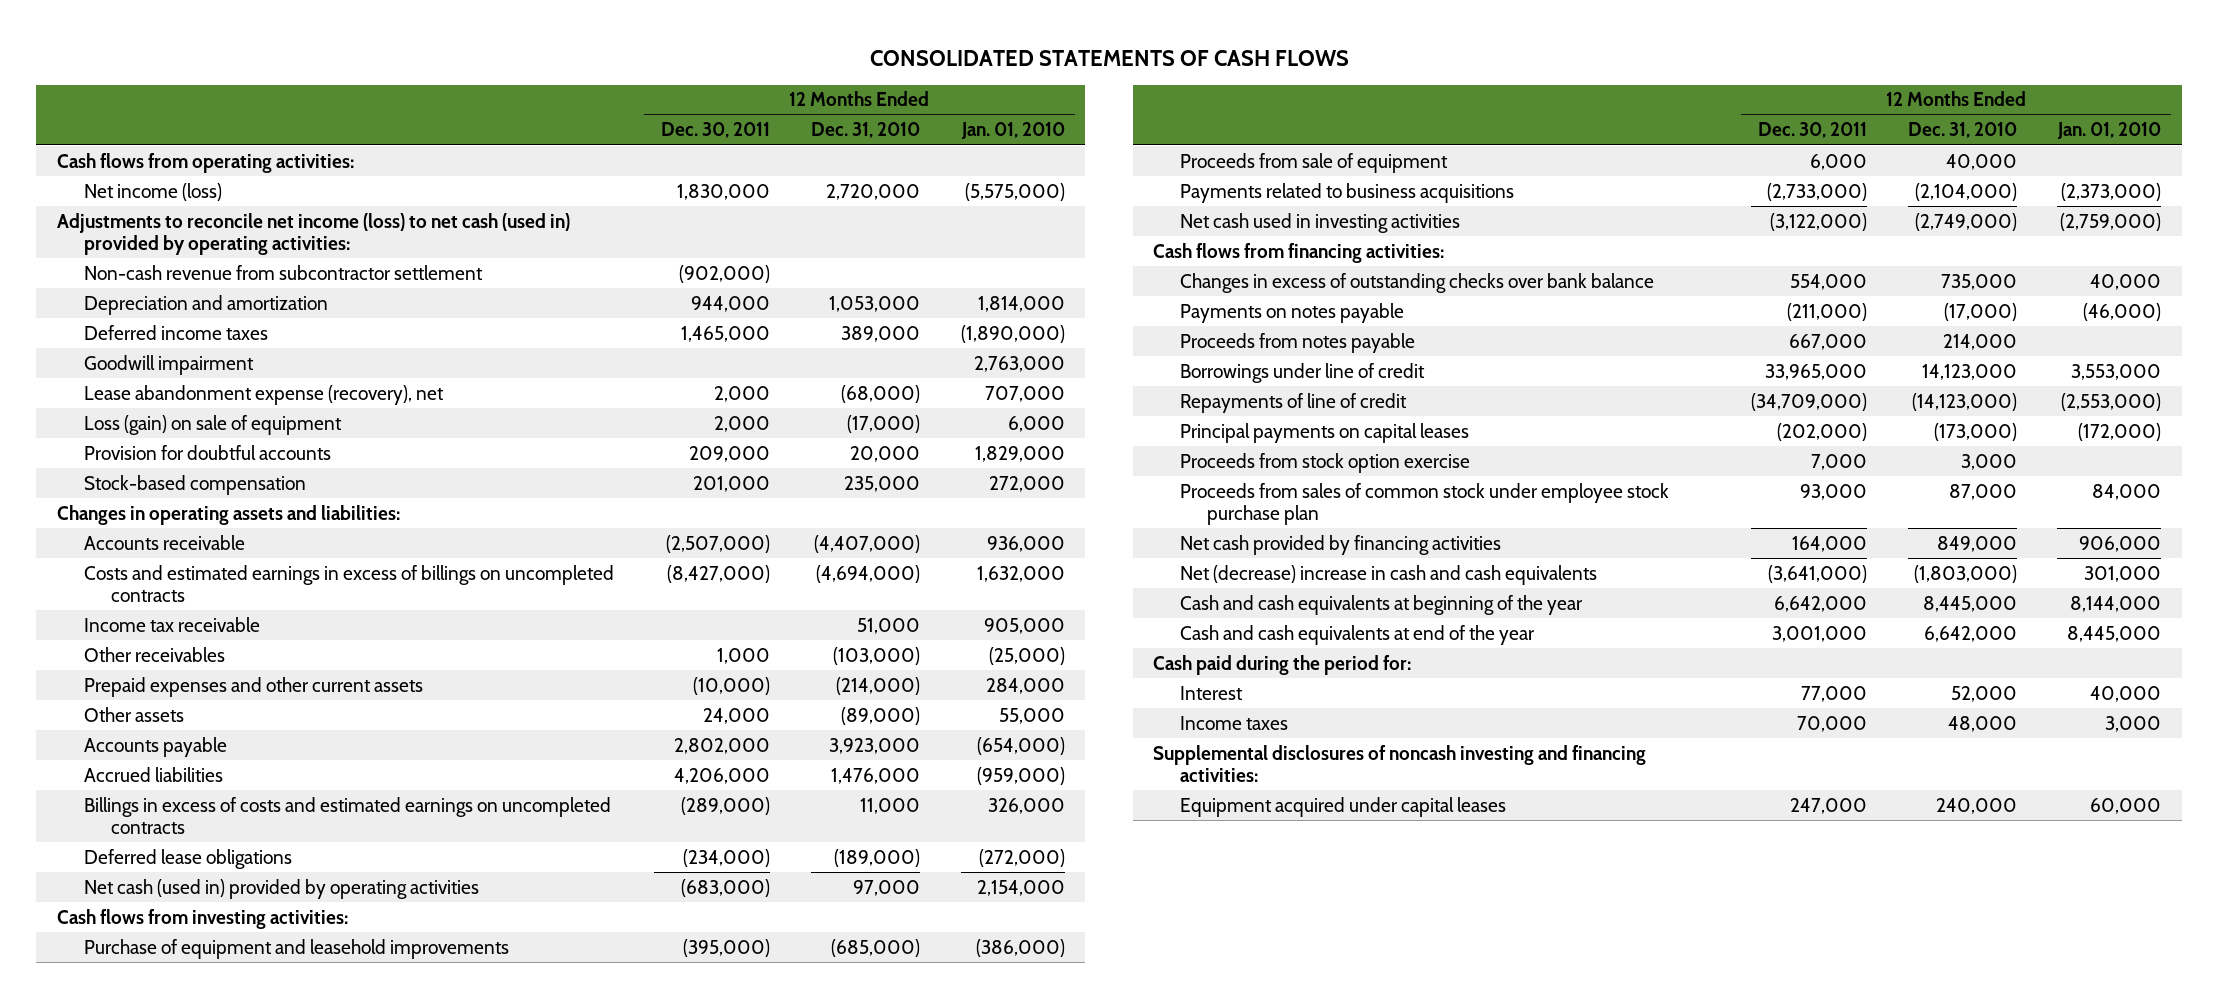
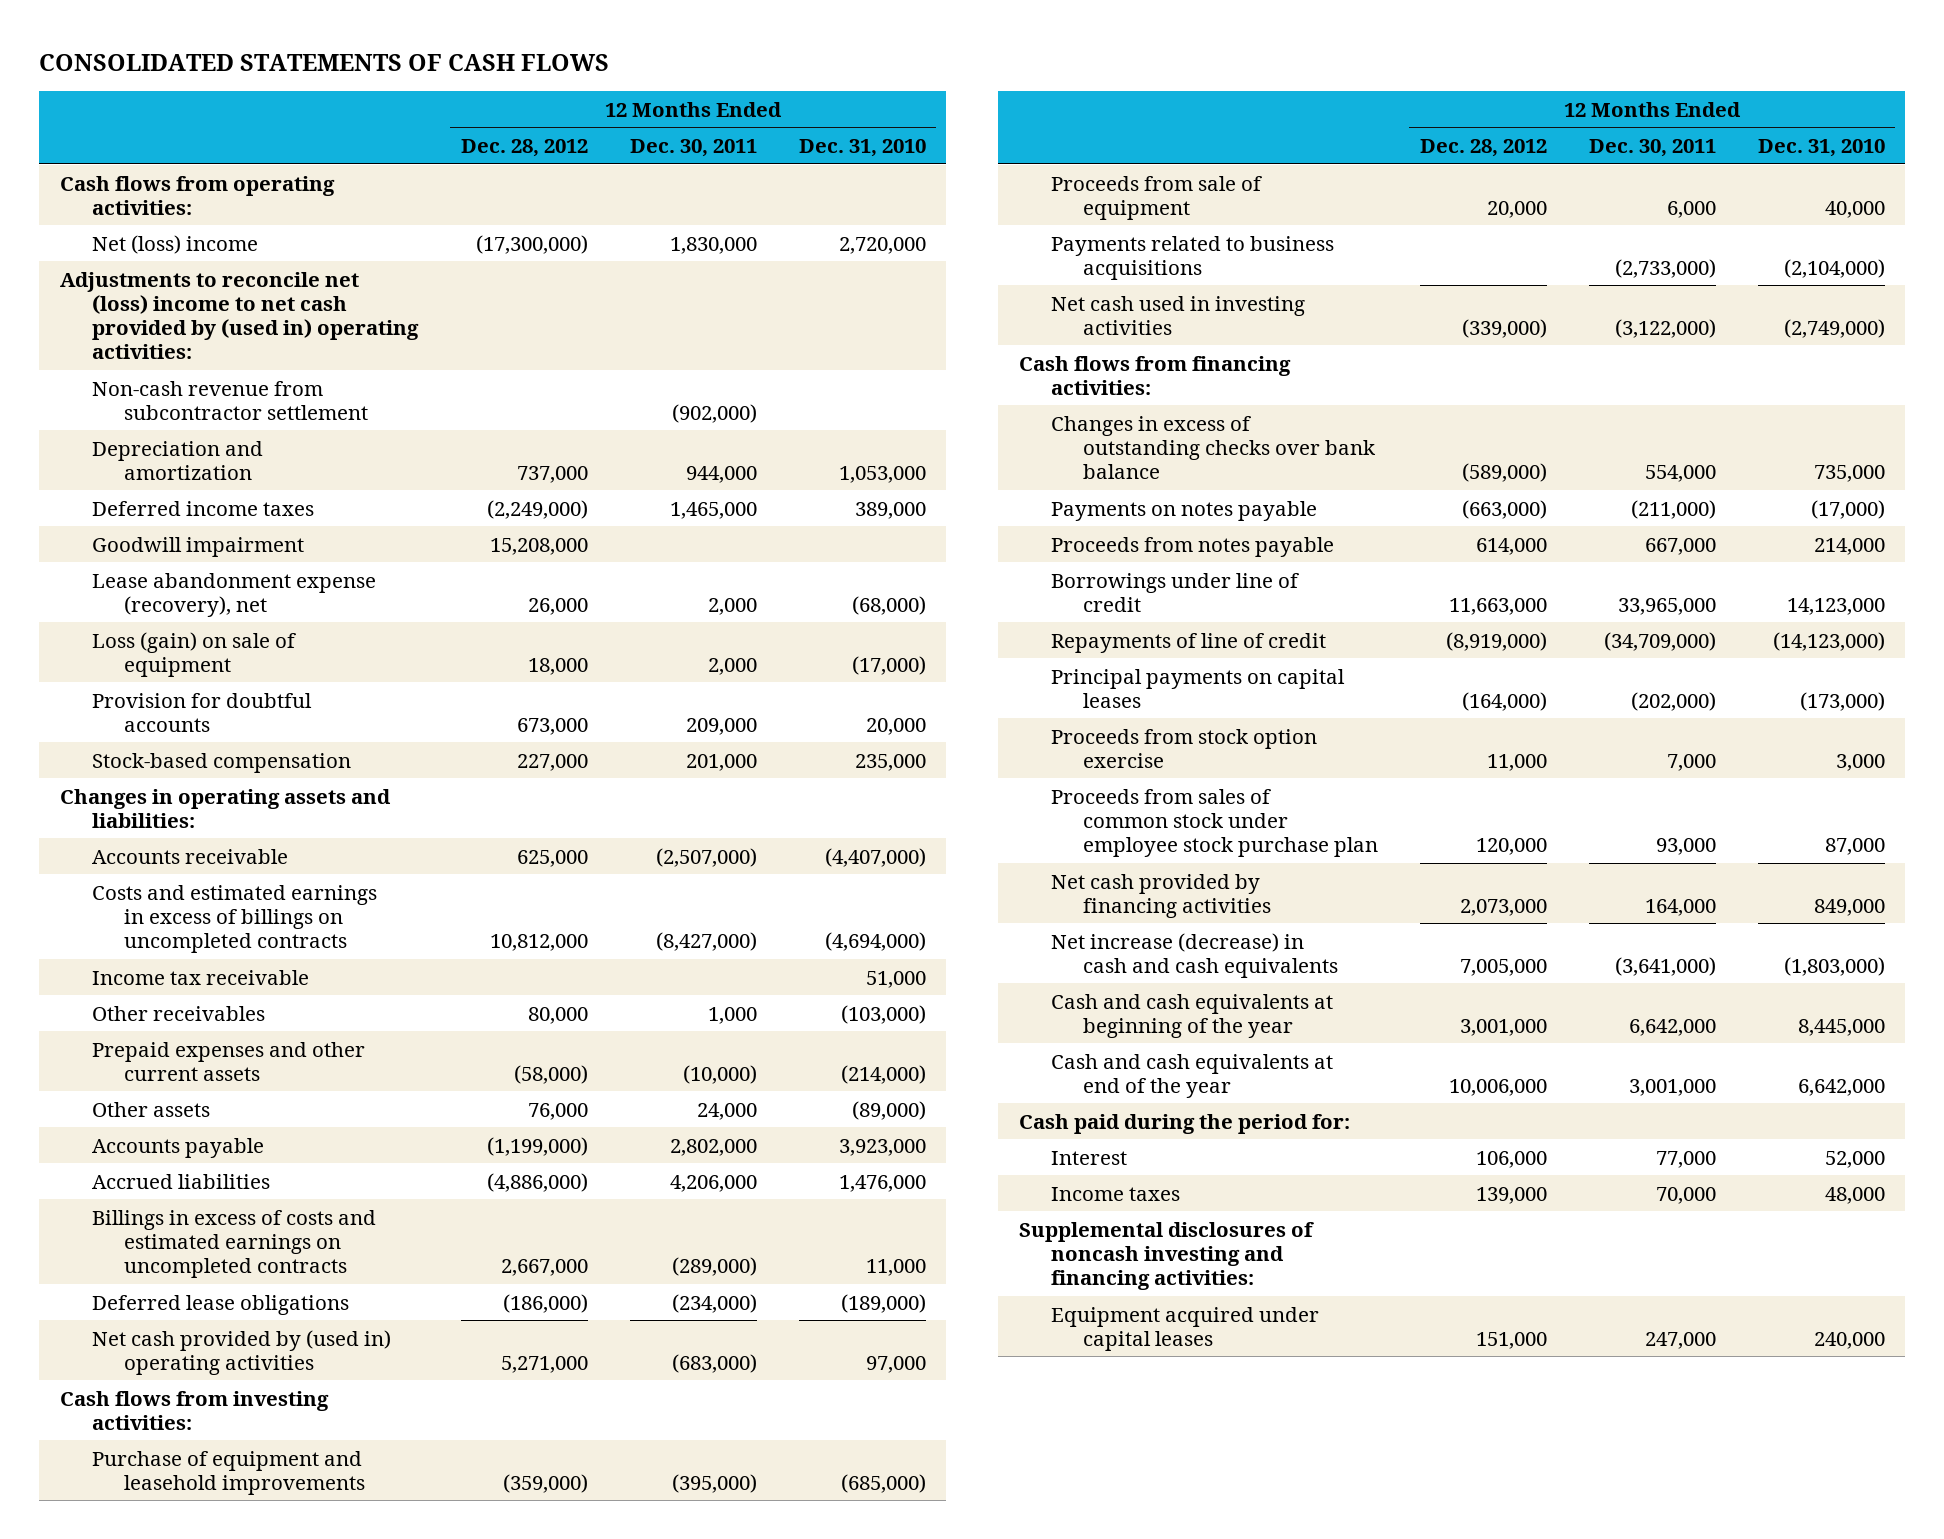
- | 12 Months Ended Dec. 30, 2011 | 12 Months Ended Dec. 31, 2010 | 12 Months Ended Jan. 01, 2010
+ | 12 Months Ended Dec. 28, 2012 | 12 Months Ended Dec. 30, 2011 | 12 Months Ended Dec. 31, 2010
- Net income (loss) | 1,830,000 | 2,720,000 | (5,575,000)
- Adjustments to reconcile net income (loss) to net cash (used in) provided by operating activities:
+ Net (loss) income | (17,300,000) | 1,830,000 | 2,720,000
+ Adjustments to reconcile net (loss) income to net cash provided by (used in) operating activities:
- Net cash (used in) provided by operating activities | (683,000) | 97,000 | 2,154,000
+ Net cash provided by (used in) operating activities | 5,271,000 | (683,000) | 97,000
- Net (decrease) increase in cash and cash equivalents | (3,641,000) | (1,803,000) | 301,000
+ Net increase (decrease) in cash and cash equivalents | 7,005,000 | (3,641,000) | (1,803,000)

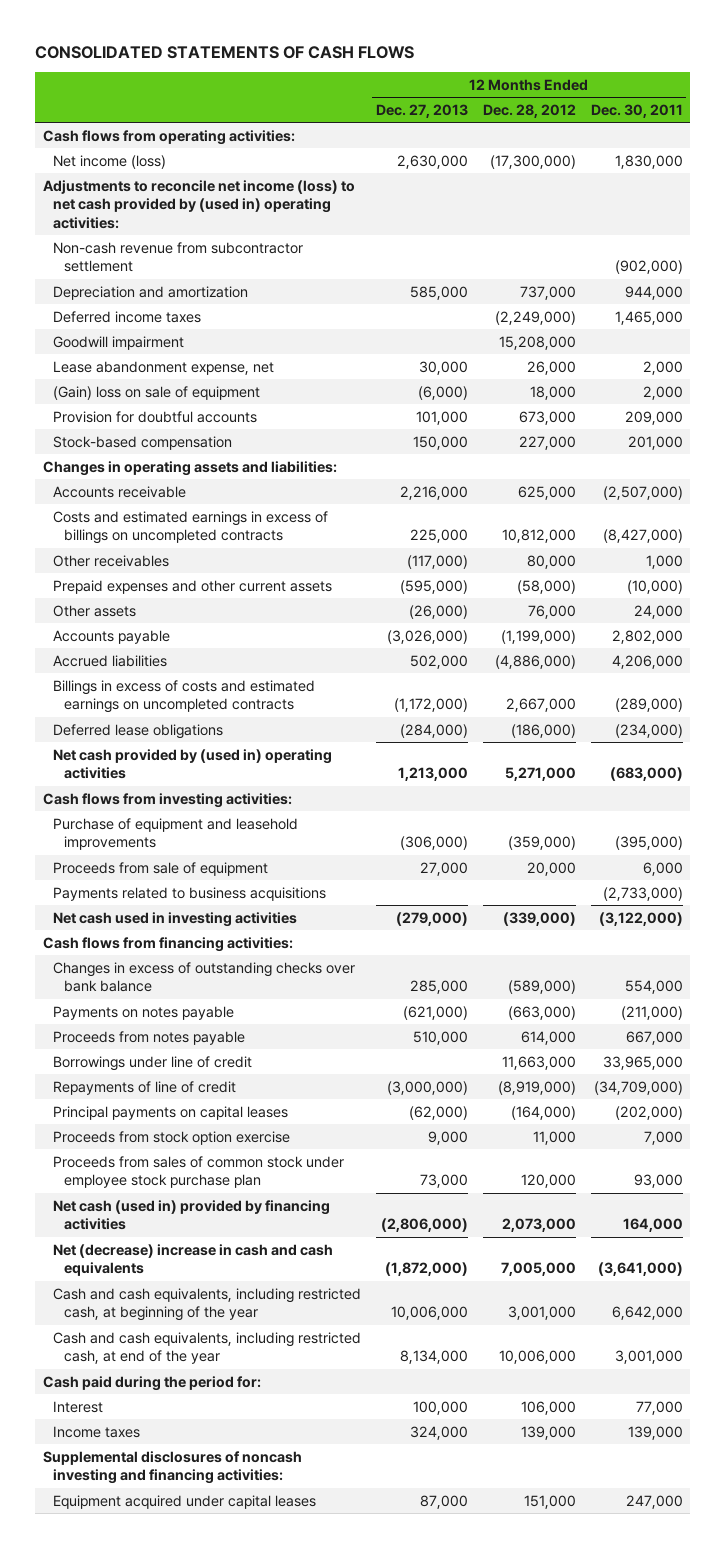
- | 12 Months Ended Dec. 28, 2012 | 12 Months Ended Dec. 30, 2011 | 12 Months Ended Dec. 31, 2010
+ | 12 Months Ended Dec. 27, 2013 | 12 Months Ended Dec. 28, 2012 | 12 Months Ended Dec. 30, 2011
- Net (loss) income | (17,300,000) | 1,830,000 | 2,720,000
- Adjustments to reconcile net (loss) income to net cash provided by (used in) operating activities:
+ Net income (loss) | 2,630,000 | (17,300,000) | 1,830,000
+ Adjustments to reconcile net income (loss) to net cash provided by (used in) operating activities:
- Lease abandonment expense (recovery), net | 26,000 | 2,000 | (68,000)
- Loss (gain) on sale of equipment | 18,000 | 2,000 | (17,000)
+ Lease abandonment expense, net | 30,000 | 26,000 | 2,000
+ (Gain) loss on sale of equipment | (6,000) | 18,000 | 2,000
- Income tax receivable | | | 51,000
- Net cash provided by financing activities | 2,073,000 | 164,000 | 849,000
- Net increase (decrease) in cash and cash equivalents | 7,005,000 | (3,641,000) | (1,803,000)
- Cash and cash equivalents at beginning of the year | 3,001,000 | 6,642,000 | 8,445,000
- Cash and cash equivalents at end of the year | 10,006,000 | 3,001,000 | 6,642,000
+ Net cash (used in) provided by financing activities | (2,806,000) | 2,073,000 | 164,000
+ Net (decrease) increase in cash and cash equivalents | (1,872,000) | 7,005,000 | (3,641,000)
+ Cash and cash equivalents, including restricted cash, at beginning of the year | 10,006,000 | 3,001,000 | 6,642,000
+ Cash and cash equivalents, including restricted cash, at end of the year | 8,134,000 | 10,006,000 | 3,001,000
- Income taxes | 139,000 | 70,000 | 48,000
+ Income taxes | 324,000 | 139,000 | 139,000

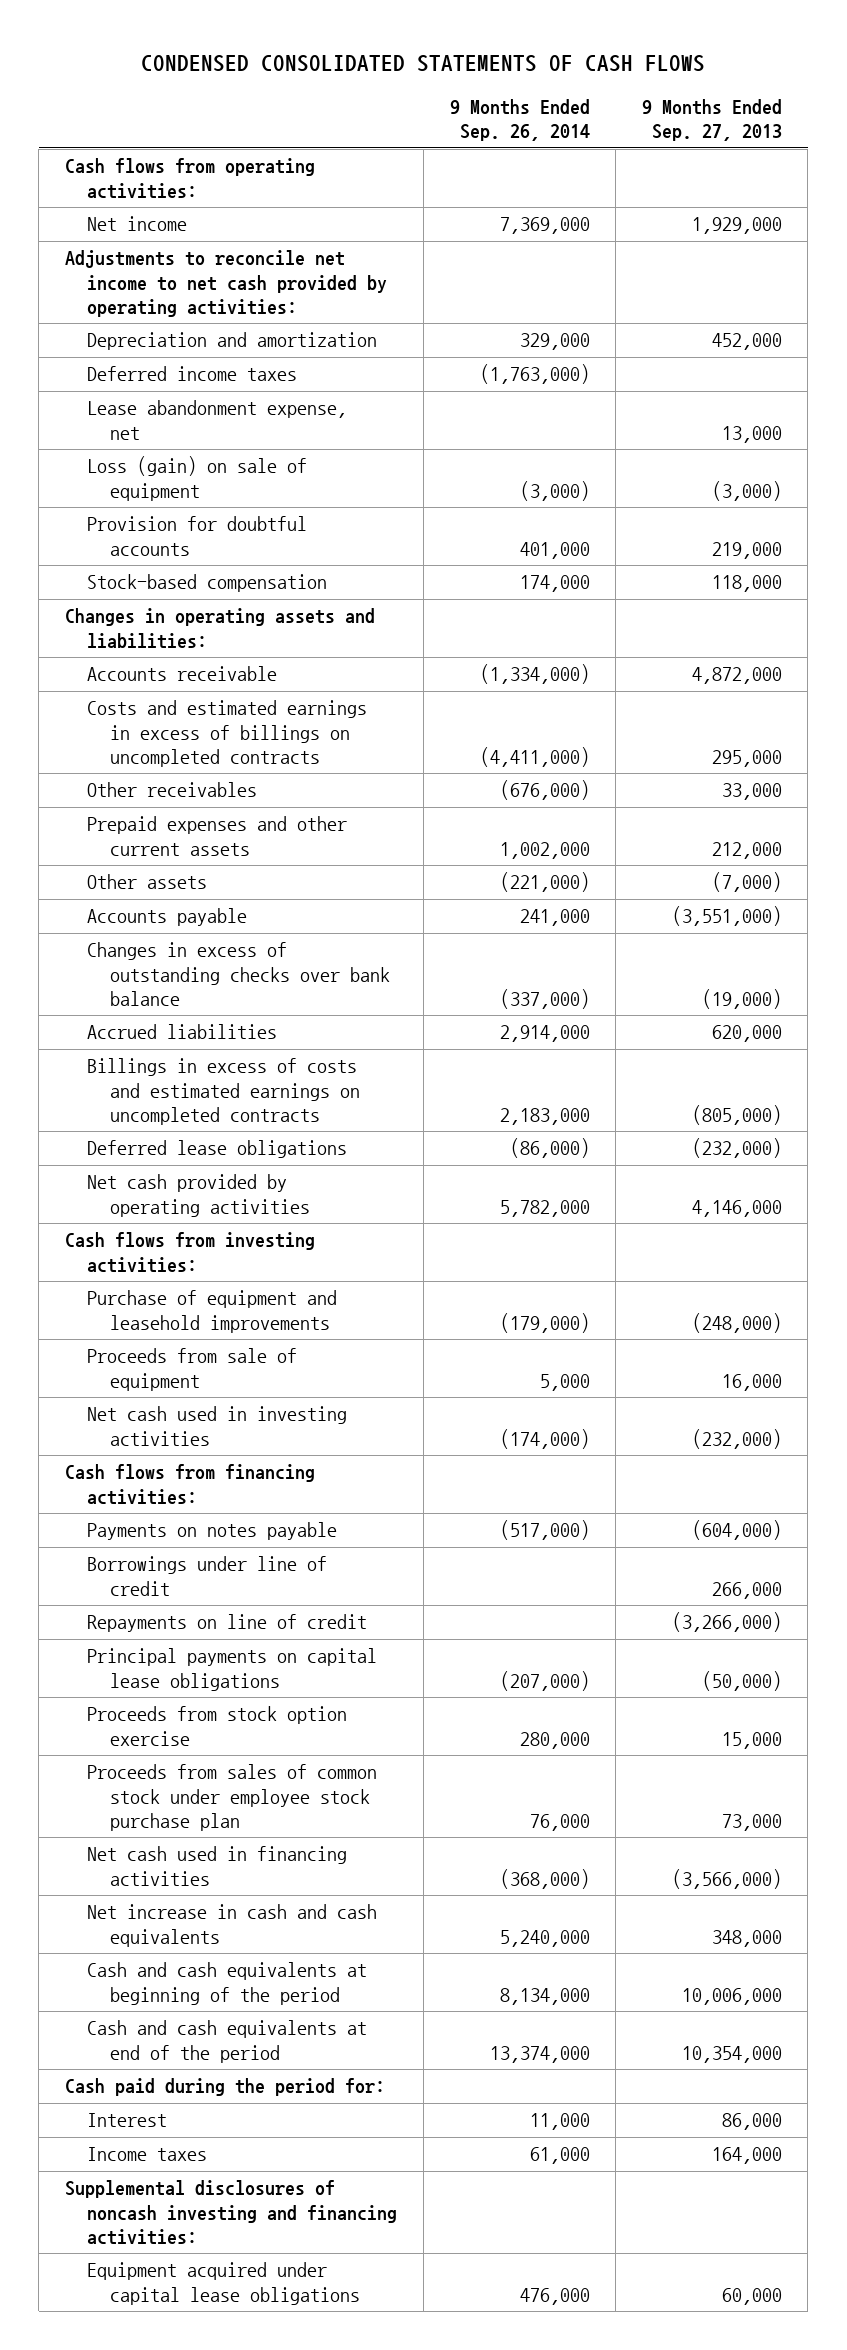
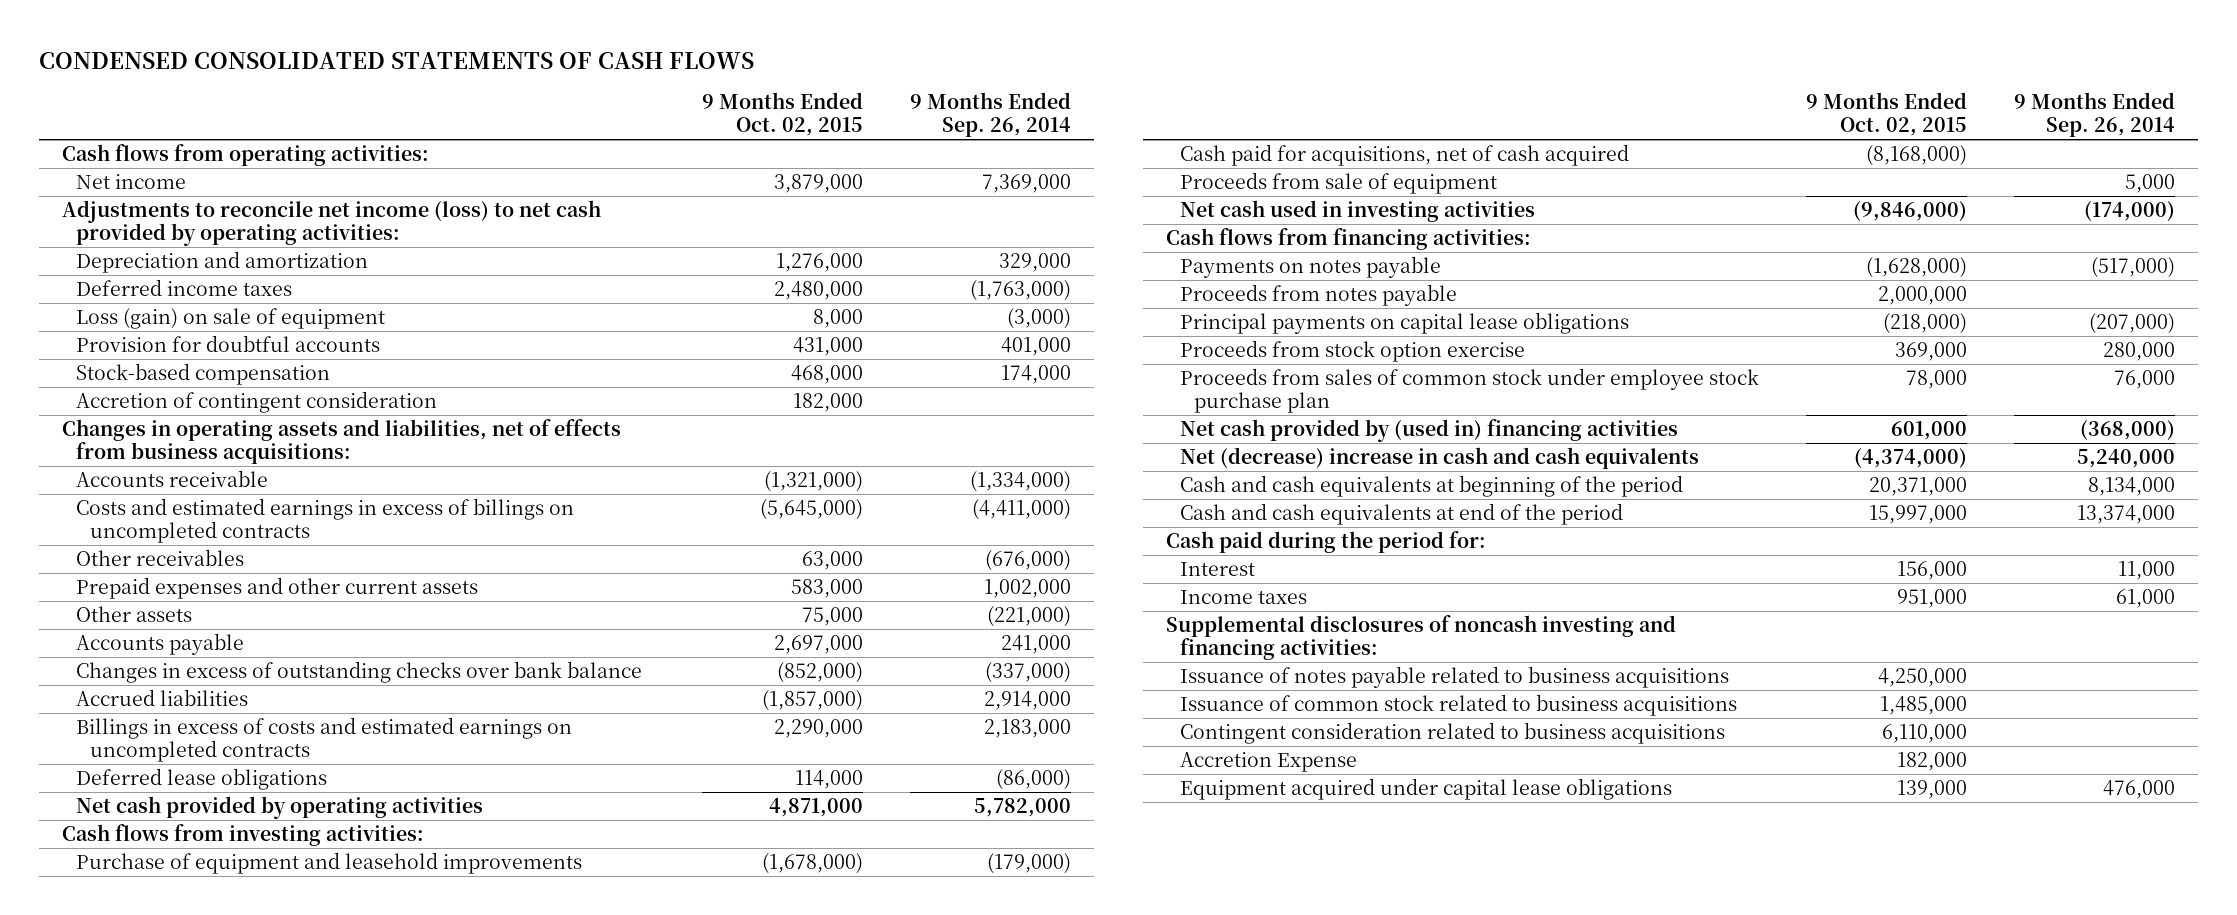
- | 9 Months Ended Sep. 26, 2014 | 9 Months Ended Sep. 27, 2013
+ | 9 Months Ended Oct. 02, 2015 | 9 Months Ended Sep. 26, 2014
- Adjustments to reconcile net income to net cash provided by operating activities:
+ Adjustments to reconcile net income (loss) to net cash provided by operating activities:
- Lease abandonment expense, net | | 13,000
- Changes in operating assets and liabilities:
+ Accretion of contingent consideration | 182,000 |
+ Changes in operating assets and liabilities, net of effects from business acquisitions:
+ Cash paid for acquisitions, net of cash acquired | (8,168,000) |
- Borrowings under line of credit | | 266,000
- Repayments on line of credit | | (3,266,000)
+ Proceeds from notes payable | 2,000,000 |
- Net cash used in financing activities | (368,000) | (3,566,000)
- Net increase in cash and cash equivalents | 5,240,000 | 348,000
+ Net cash provided by (used in) financing activities | 601,000 | (368,000)
+ Net (decrease) increase in cash and cash equivalents | (4,374,000) | 5,240,000
+ Issuance of notes payable related to business acquisitions | 4,250,000 |
+ Issuance of common stock related to business acquisitions | 1,485,000 |
+ Contingent consideration related to business acquisitions | 6,110,000 |
+ Accretion Expense | 182,000 |

